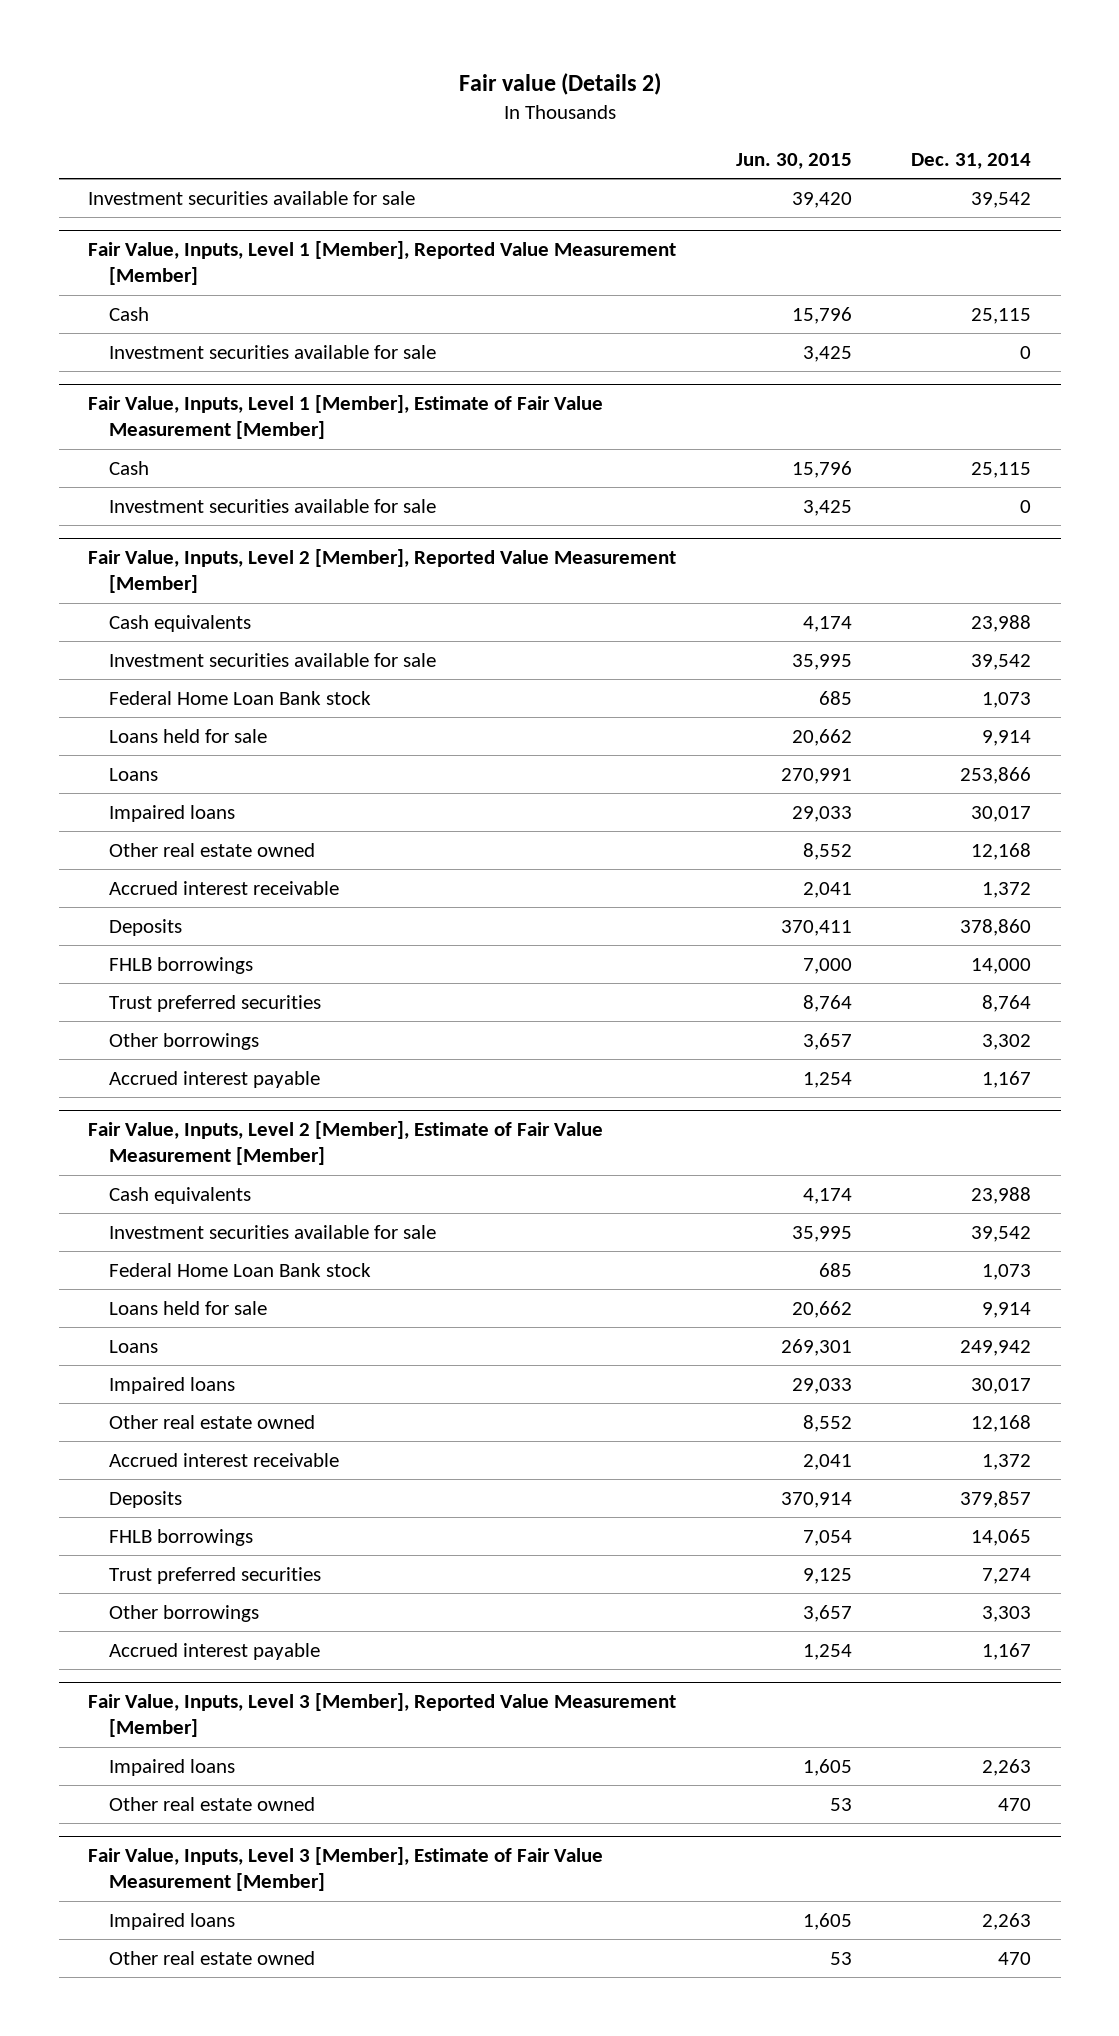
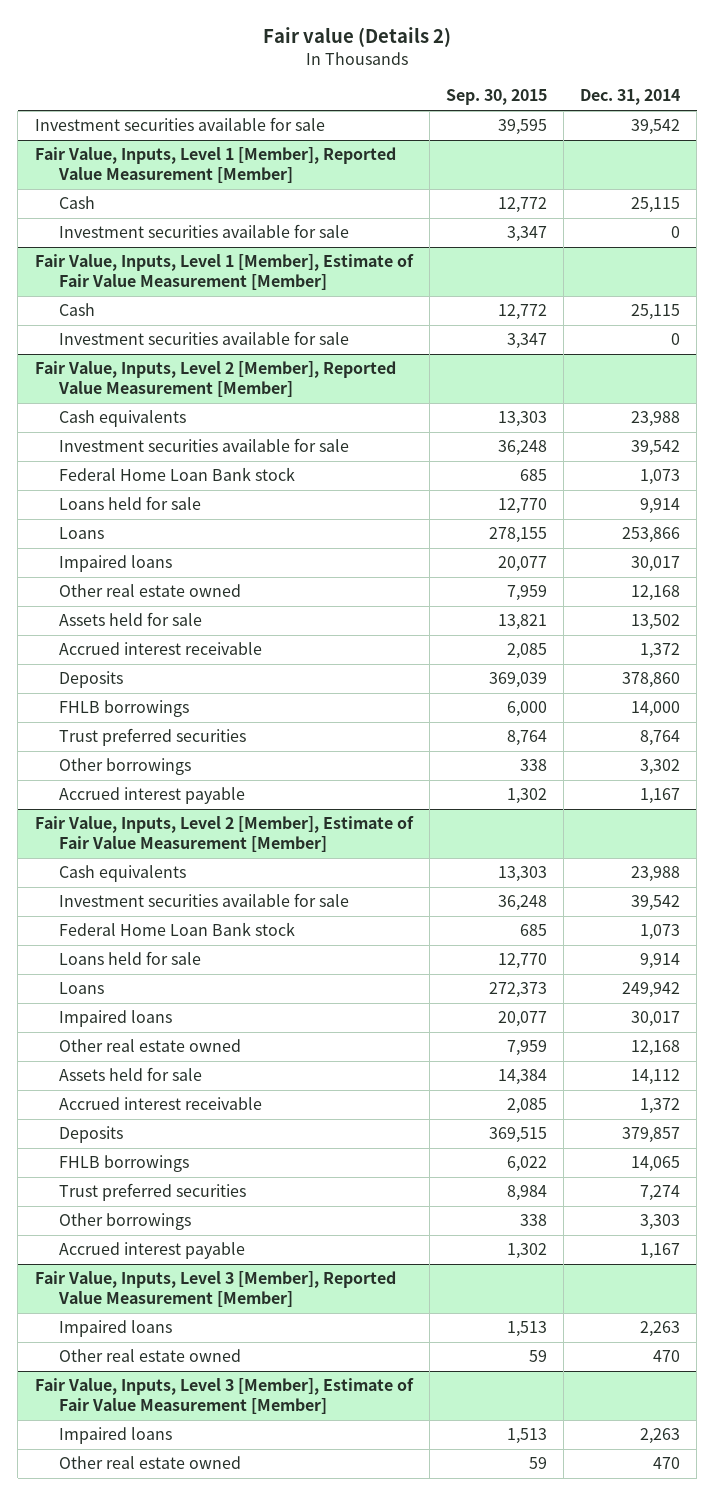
- | Jun. 30, 2015 | Dec. 31, 2014
+ | Sep. 30, 2015 | Dec. 31, 2014
@ Fair Value, Inputs, Level 2 [Member], Reported Value Measurement [Member]
+ Assets held for sale | 13,821 | 13,502
@ Fair Value, Inputs, Level 2 [Member], Estimate of Fair Value Measurement [Member]
+ Assets held for sale | 14,384 | 14,112

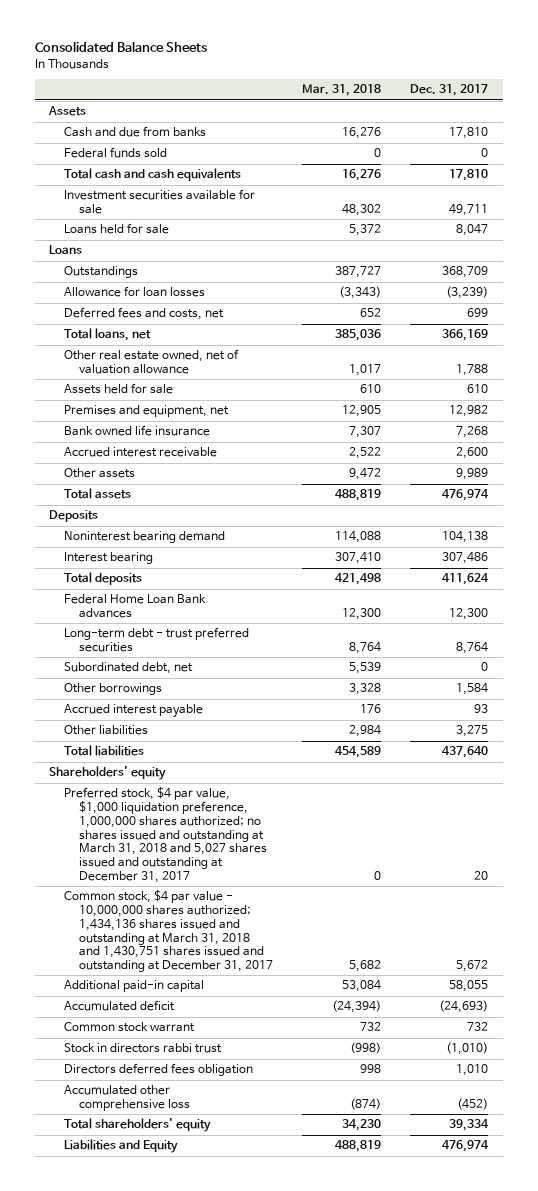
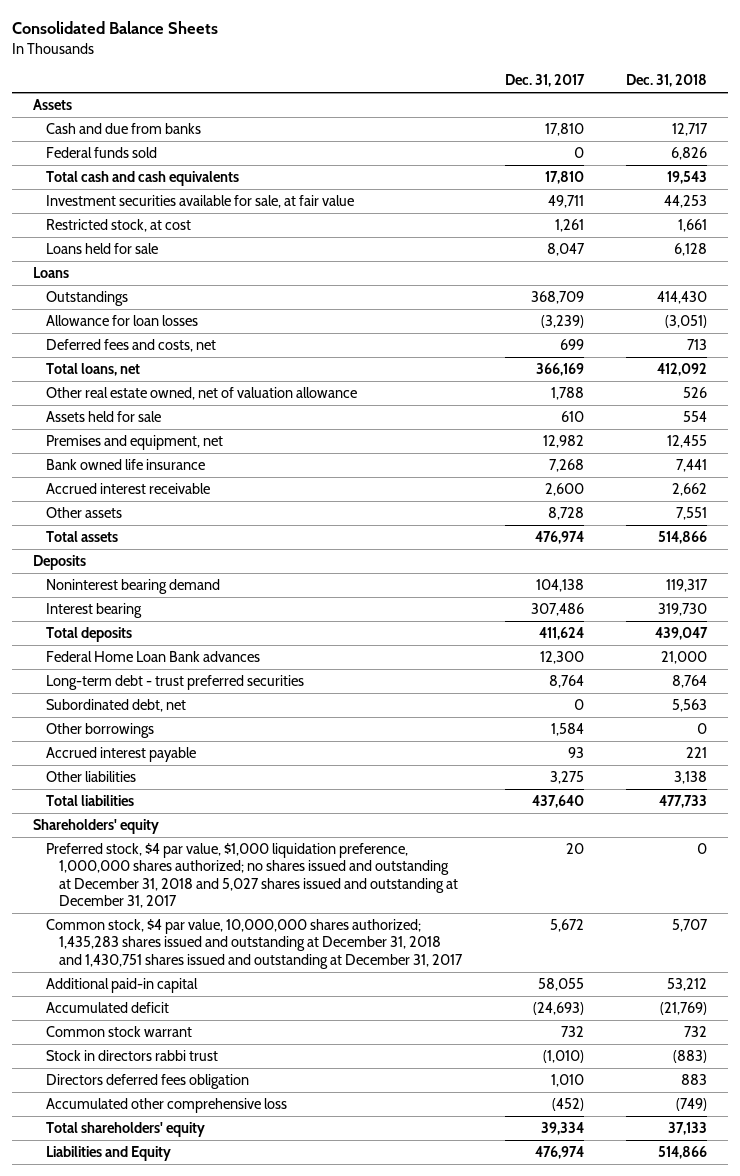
- | Mar. 31, 2018 | Dec. 31, 2017
+ | Dec. 31, 2017 | Dec. 31, 2018
- Investment securities available for sale | 48,302 | 49,711
+ Investment securities available for sale, at fair value | 49,711 | 44,253
+ Restricted stock, at cost | 1,261 | 1,661
- Other assets | 9,472 | 9,989
+ Other assets | 8,728 | 7,551
- Preferred stock, $4 par value, $1,000 liquidation preference, 1,000,000 shares authorized; no shares issued and outstanding at March 31, 2018 and 5,027 shares issued and outstanding at December 31, 2017 | 0 | 20
- Common stock, $4 par value - 10,000,000 shares authorized; 1,434,136 shares issued and outstanding at March 31, 2018 and 1,430,751 shares issued and outstanding at December 31, 2017 | 5,682 | 5,672
+ Preferred stock, $4 par value, $1,000 liquidation preference, 1,000,000 shares authorized; no shares issued and outstanding at December 31, 2018 and 5,027 shares issued and outstanding at December 31, 2017 | 20 | 0
+ Common stock, $4 par value, 10,000,000 shares authorized; 1,435,283 shares issued and outstanding at December 31, 2018 and 1,430,751 shares issued and outstanding at December 31, 2017 | 5,672 | 5,707

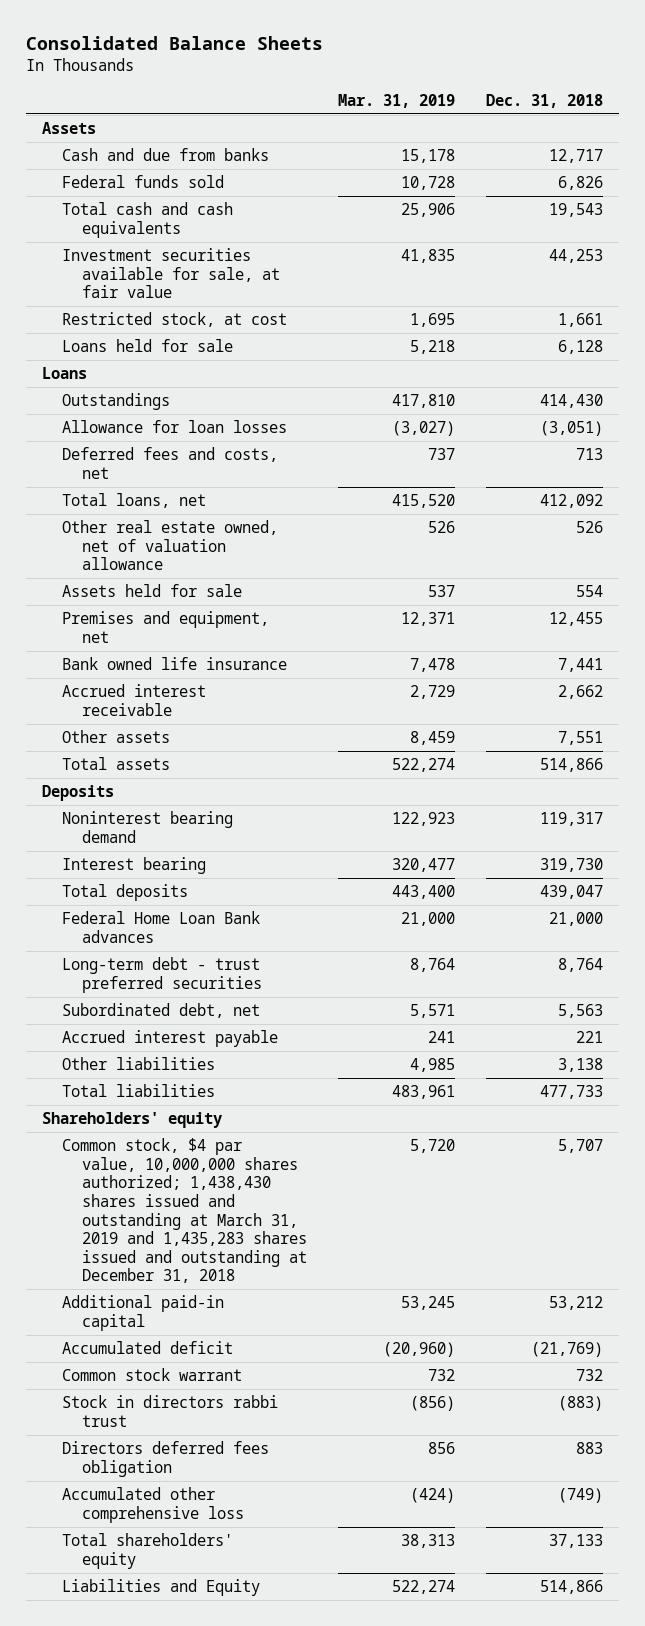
- | Dec. 31, 2017 | Dec. 31, 2018
+ | Mar. 31, 2019 | Dec. 31, 2018
- Other borrowings | 1,584 | 0
- Preferred stock, $4 par value, $1,000 liquidation preference, 1,000,000 shares authorized; no shares issued and outstanding at December 31, 2018 and 5,027 shares issued and outstanding at December 31, 2017 | 20 | 0
- Common stock, $4 par value, 10,000,000 shares authorized; 1,435,283 shares issued and outstanding at December 31, 2018 and 1,430,751 shares issued and outstanding at December 31, 2017 | 5,672 | 5,707
+ Common stock, $4 par value, 10,000,000 shares authorized; 1,438,430 shares issued and outstanding at March 31, 2019 and 1,435,283 shares issued and outstanding at December 31, 2018 | 5,720 | 5,707

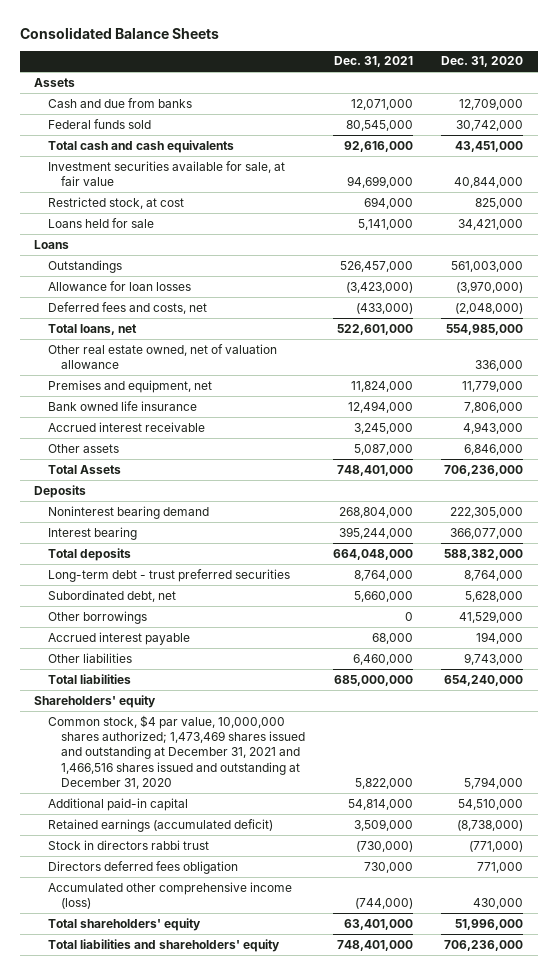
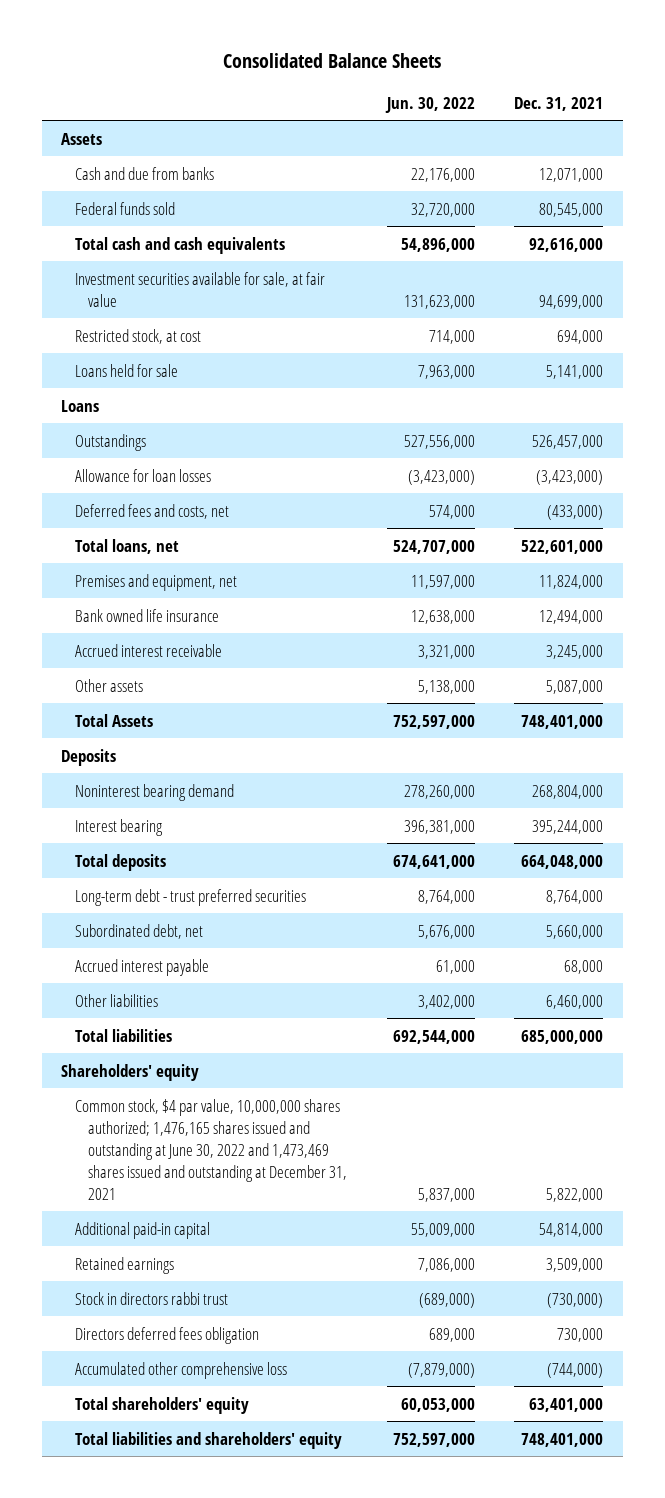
- | Dec. 31, 2021 | Dec. 31, 2020
+ | Jun. 30, 2022 | Dec. 31, 2021
- Other real estate owned, net of valuation allowance | | 336,000
- Other borrowings | 0 | 41,529,000
- Common stock, $4 par value, 10,000,000 shares authorized; 1,473,469 shares issued and outstanding at December 31, 2021 and 1,466,516 shares issued and outstanding at December 31, 2020 | 5,822,000 | 5,794,000
+ Common stock, $4 par value, 10,000,000 shares authorized; 1,476,165 shares issued and outstanding at June 30, 2022 and 1,473,469 shares issued and outstanding at December 31, 2021 | 5,837,000 | 5,822,000
- Retained earnings (accumulated deficit) | 3,509,000 | (8,738,000)
+ Retained earnings | 7,086,000 | 3,509,000
- Accumulated other comprehensive income (loss) | (744,000) | 430,000
+ Accumulated other comprehensive loss | (7,879,000) | (744,000)

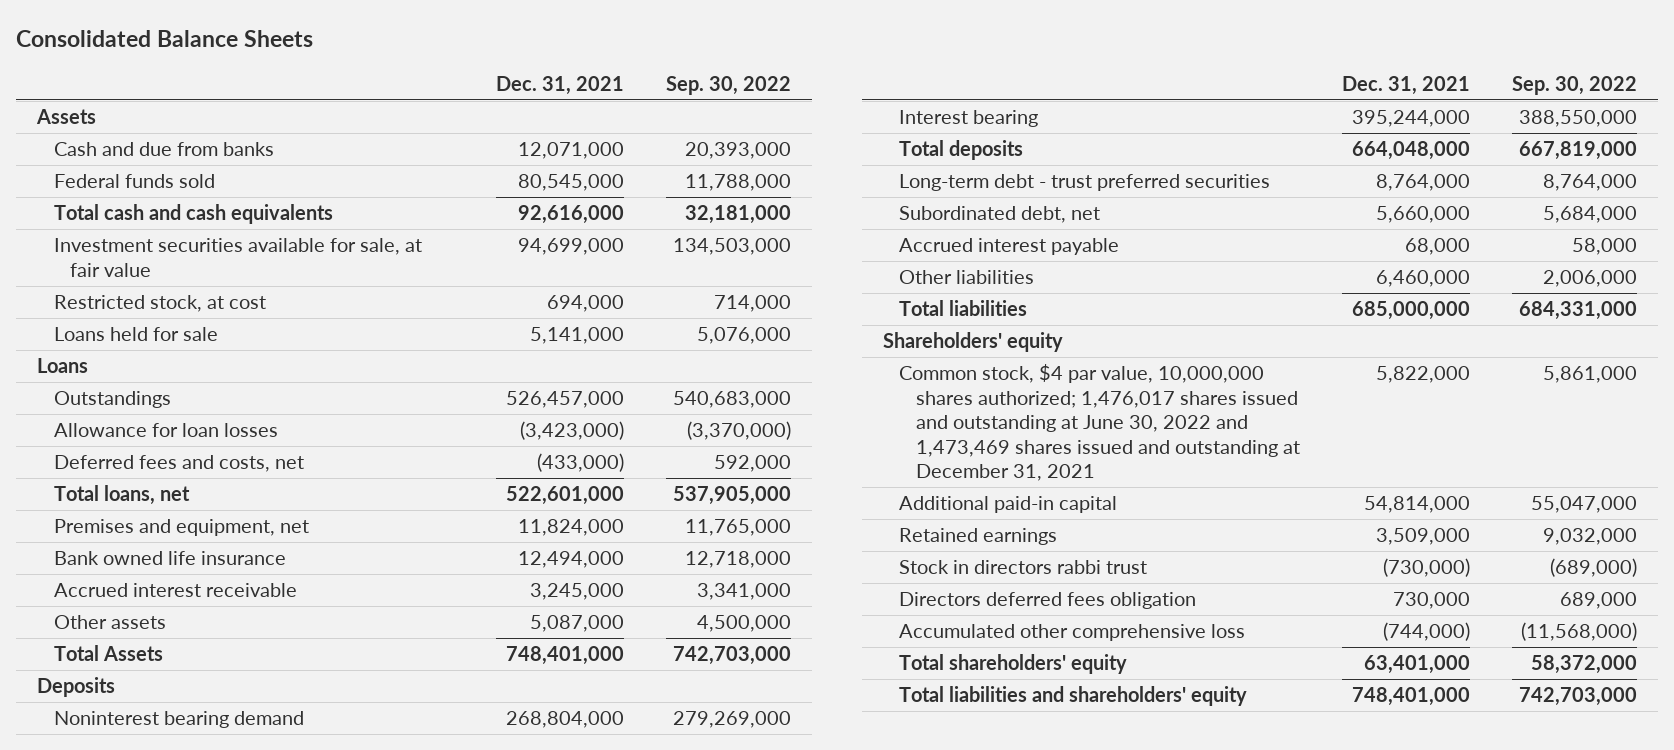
- | Jun. 30, 2022 | Dec. 31, 2021
+ | Dec. 31, 2021 | Sep. 30, 2022
- Common stock, $4 par value, 10,000,000 shares authorized; 1,476,165 shares issued and outstanding at June 30, 2022 and 1,473,469 shares issued and outstanding at December 31, 2021 | 5,837,000 | 5,822,000
+ Common stock, $4 par value, 10,000,000 shares authorized; 1,476,017 shares issued and outstanding at June 30, 2022 and 1,473,469 shares issued and outstanding at December 31, 2021 | 5,822,000 | 5,861,000

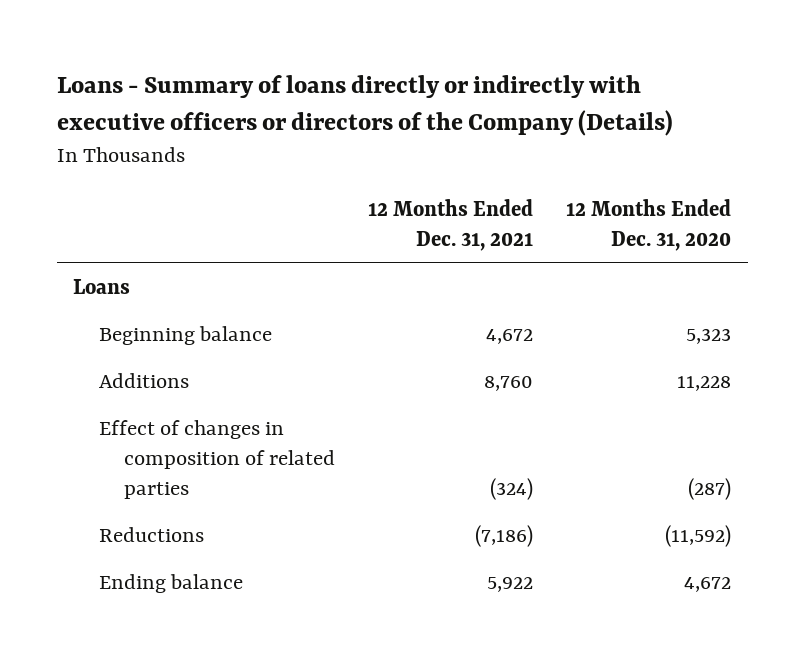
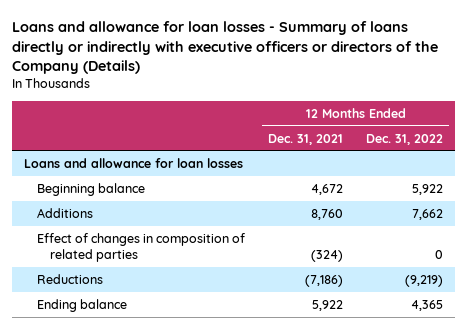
- Loans - Summary of loans directly or indirectly with executive officers or directors of the Company (Details)
+ Loans and allowance for loan losses - Summary of loans directly or indirectly with executive officers or directors of the Company (Details)
- | 12 Months Ended Dec. 31, 2021 | 12 Months Ended Dec. 31, 2020
+ | 12 Months Ended Dec. 31, 2021 | 12 Months Ended Dec. 31, 2022
- Loans
+ Loans and allowance for loan losses

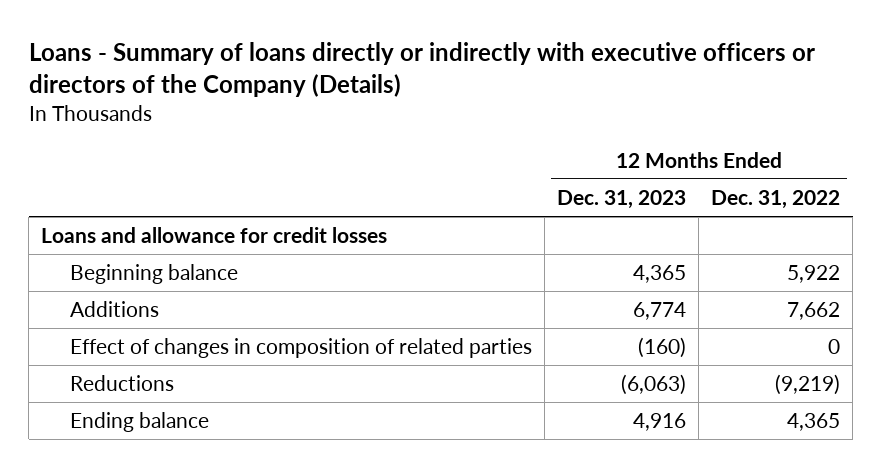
- Loans and allowance for loan losses - Summary of loans directly or indirectly with executive officers or directors of the Company (Details)
+ Loans - Summary of loans directly or indirectly with executive officers or directors of the Company (Details)
- | 12 Months Ended Dec. 31, 2021 | 12 Months Ended Dec. 31, 2022
+ | 12 Months Ended Dec. 31, 2023 | 12 Months Ended Dec. 31, 2022
- Loans and allowance for loan losses
+ Loans and allowance for credit losses

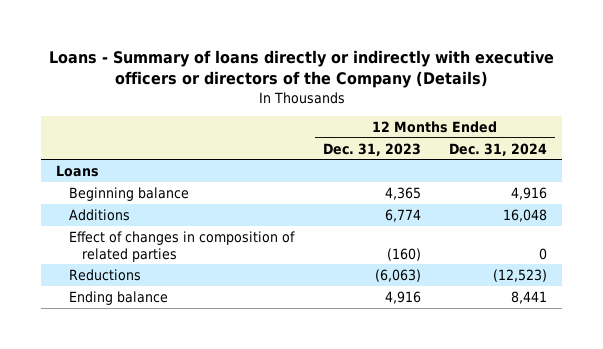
- | 12 Months Ended Dec. 31, 2023 | 12 Months Ended Dec. 31, 2022
+ | 12 Months Ended Dec. 31, 2023 | 12 Months Ended Dec. 31, 2024
- Loans and allowance for credit losses
+ Loans

